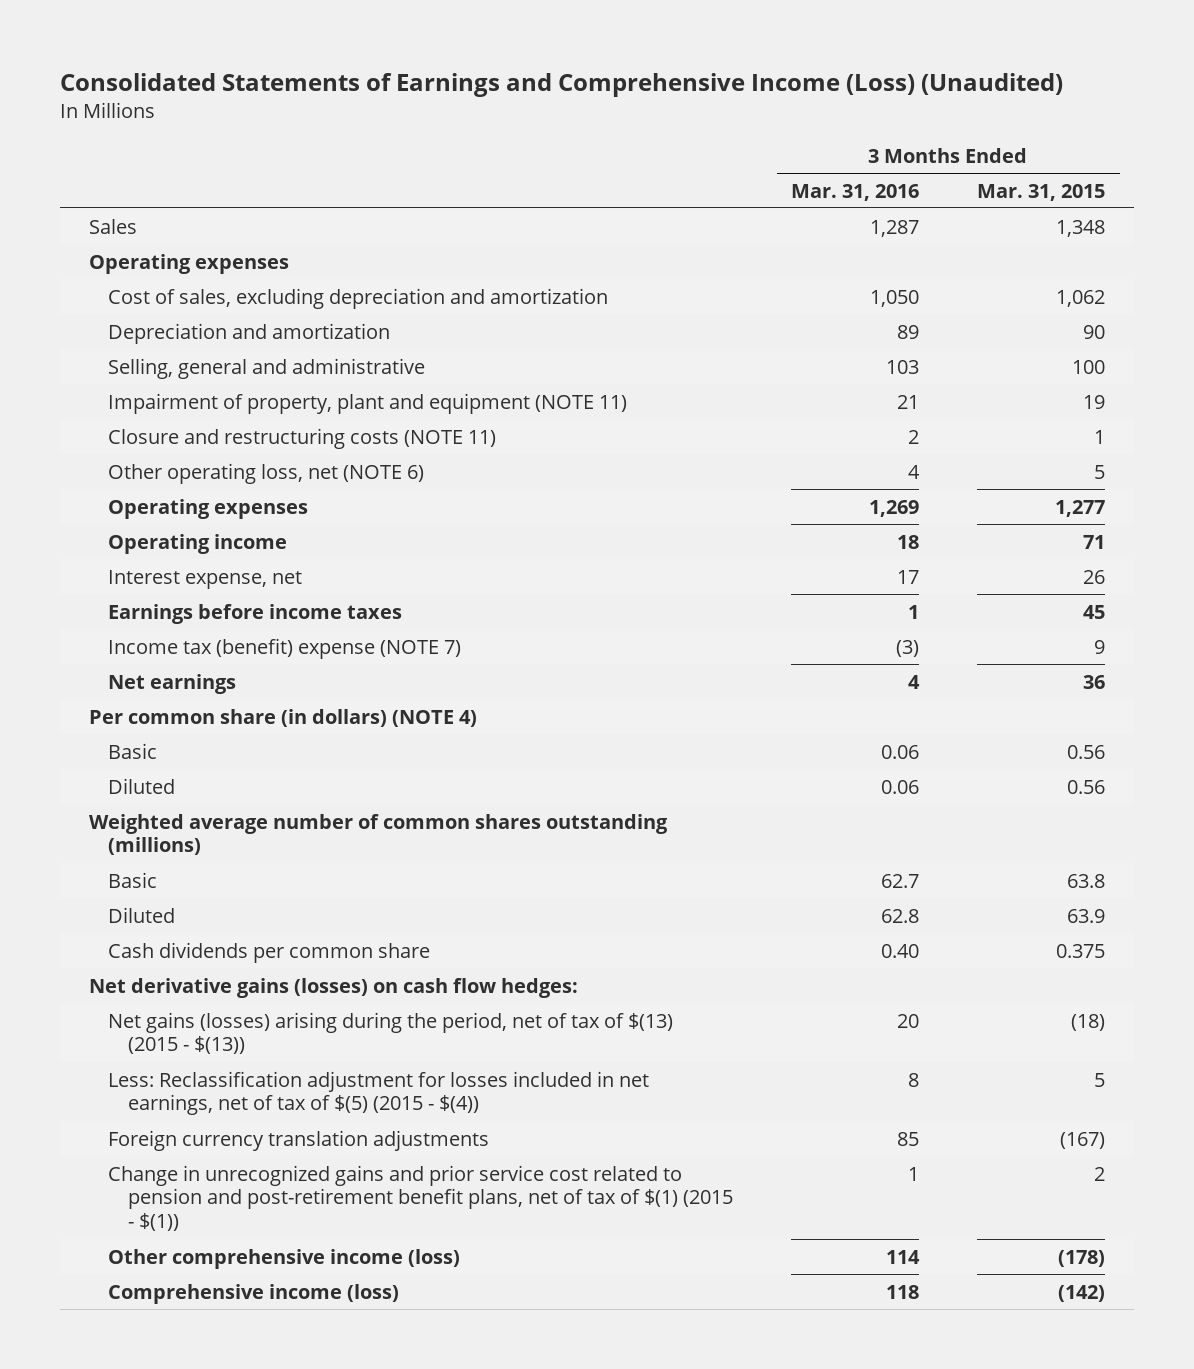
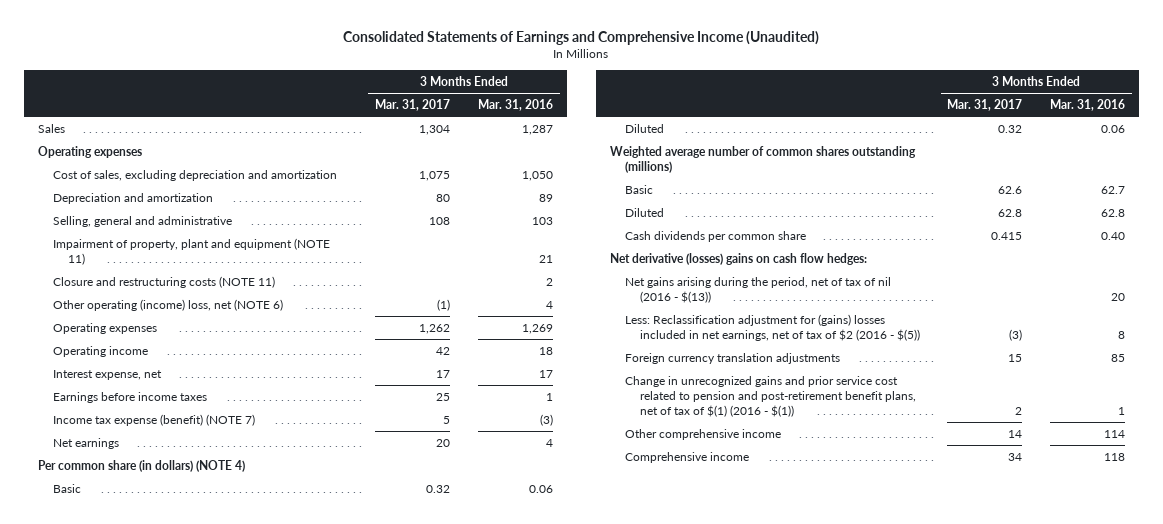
- Consolidated Statements of Earnings and Comprehensive Income (Loss) (Unaudited)
+ Consolidated Statements of Earnings and Comprehensive Income (Unaudited)
- | 3 Months Ended Mar. 31, 2016 | 3 Months Ended Mar. 31, 2015
+ | 3 Months Ended Mar. 31, 2017 | 3 Months Ended Mar. 31, 2016
- Other operating loss, net (NOTE 6) | 4 | 5
+ Other operating (income) loss, net (NOTE 6) | (1) | 4
- Income tax (benefit) expense (NOTE 7) | (3) | 9
+ Income tax expense (benefit) (NOTE 7) | 5 | (3)
- Net derivative gains (losses) on cash flow hedges:
- Net gains (losses) arising during the period, net of tax of $(13) (2015 - $(13)) | 20 | (18)
- Less: Reclassification adjustment for losses included in net earnings, net of tax of $(5) (2015 - $(4)) | 8 | 5
+ Net derivative (losses) gains on cash flow hedges:
+ Net gains arising during the period, net of tax of nil (2016 - $(13)) | | 20
+ Less: Reclassification adjustment for (gains) losses included in net earnings, net of tax of $2 (2016 - $(5)) | (3) | 8
- Change in unrecognized gains and prior service cost related to pension and post-retirement benefit plans, net of tax of $(1) (2015 - $(1)) | 1 | 2
- Other comprehensive income (loss) | 114 | (178)
- Comprehensive income (loss) | 118 | (142)
+ Change in unrecognized gains and prior service cost related to pension and post-retirement benefit plans, net of tax of $(1) (2016 - $(1)) | 2 | 1
+ Other comprehensive income | 14 | 114
+ Comprehensive income | 34 | 118

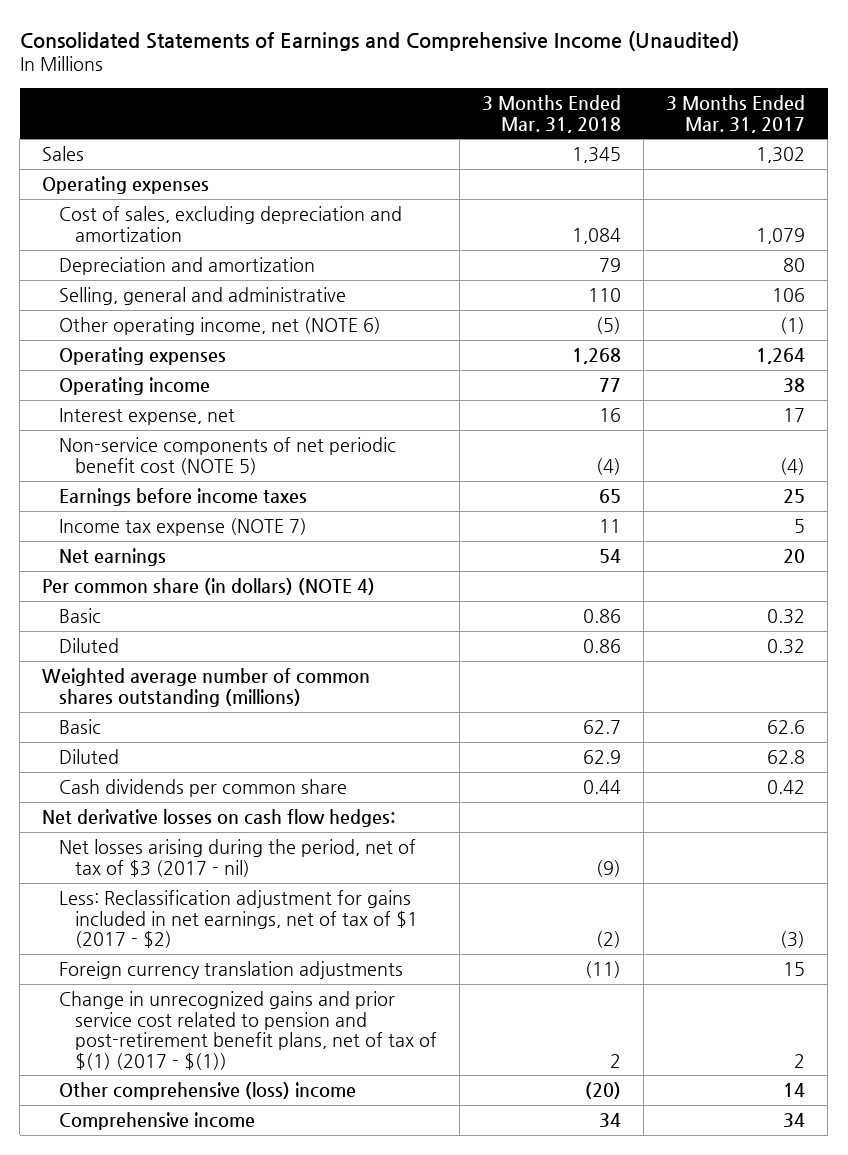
- | 3 Months Ended Mar. 31, 2017 | 3 Months Ended Mar. 31, 2016
+ | 3 Months Ended Mar. 31, 2018 | 3 Months Ended Mar. 31, 2017
- Sales | 1,304 | 1,287
+ Sales | 1,345 | 1,302
- Cost of sales, excluding depreciation and amortization | 1,075 | 1,050
+ Cost of sales, excluding depreciation and amortization | 1,084 | 1,079
- Selling, general and administrative | 108 | 103
- Impairment of property, plant and equipment (NOTE 11) | | 21
- Closure and restructuring costs (NOTE 11) | | 2
- Other operating (income) loss, net (NOTE 6) | (1) | 4
- Operating expenses | 1,262 | 1,269
- Operating income | 42 | 18
+ Selling, general and administrative | 110 | 106
+ Other operating income, net (NOTE 6) | (5) | (1)
+ Operating expenses | 1,268 | 1,264
+ Operating income | 77 | 38
+ Non-service components of net periodic benefit cost (NOTE 5) | (4) | (4)
- Income tax expense (benefit) (NOTE 7) | 5 | (3)
+ Income tax expense (NOTE 7) | 11 | 5
- Cash dividends per common share | 0.415 | 0.40
- Net derivative (losses) gains on cash flow hedges:
- Net gains arising during the period, net of tax of nil (2016 - $(13)) | | 20
- Less: Reclassification adjustment for (gains) losses included in net earnings, net of tax of $2 (2016 - $(5)) | (3) | 8
+ Cash dividends per common share | 0.44 | 0.42
+ Net derivative losses on cash flow hedges:
+ Net losses arising during the period, net of tax of $3 (2017 - nil) | (9) |
+ Less: Reclassification adjustment for gains included in net earnings, net of tax of $1 (2017 - $2) | (2) | (3)
- Change in unrecognized gains and prior service cost related to pension and post-retirement benefit plans, net of tax of $(1) (2016 - $(1)) | 2 | 1
- Other comprehensive income | 14 | 114
+ Change in unrecognized gains and prior service cost related to pension and post-retirement benefit plans, net of tax of $(1) (2017 - $(1)) | 2 | 2
+ Other comprehensive (loss) income | (20) | 14

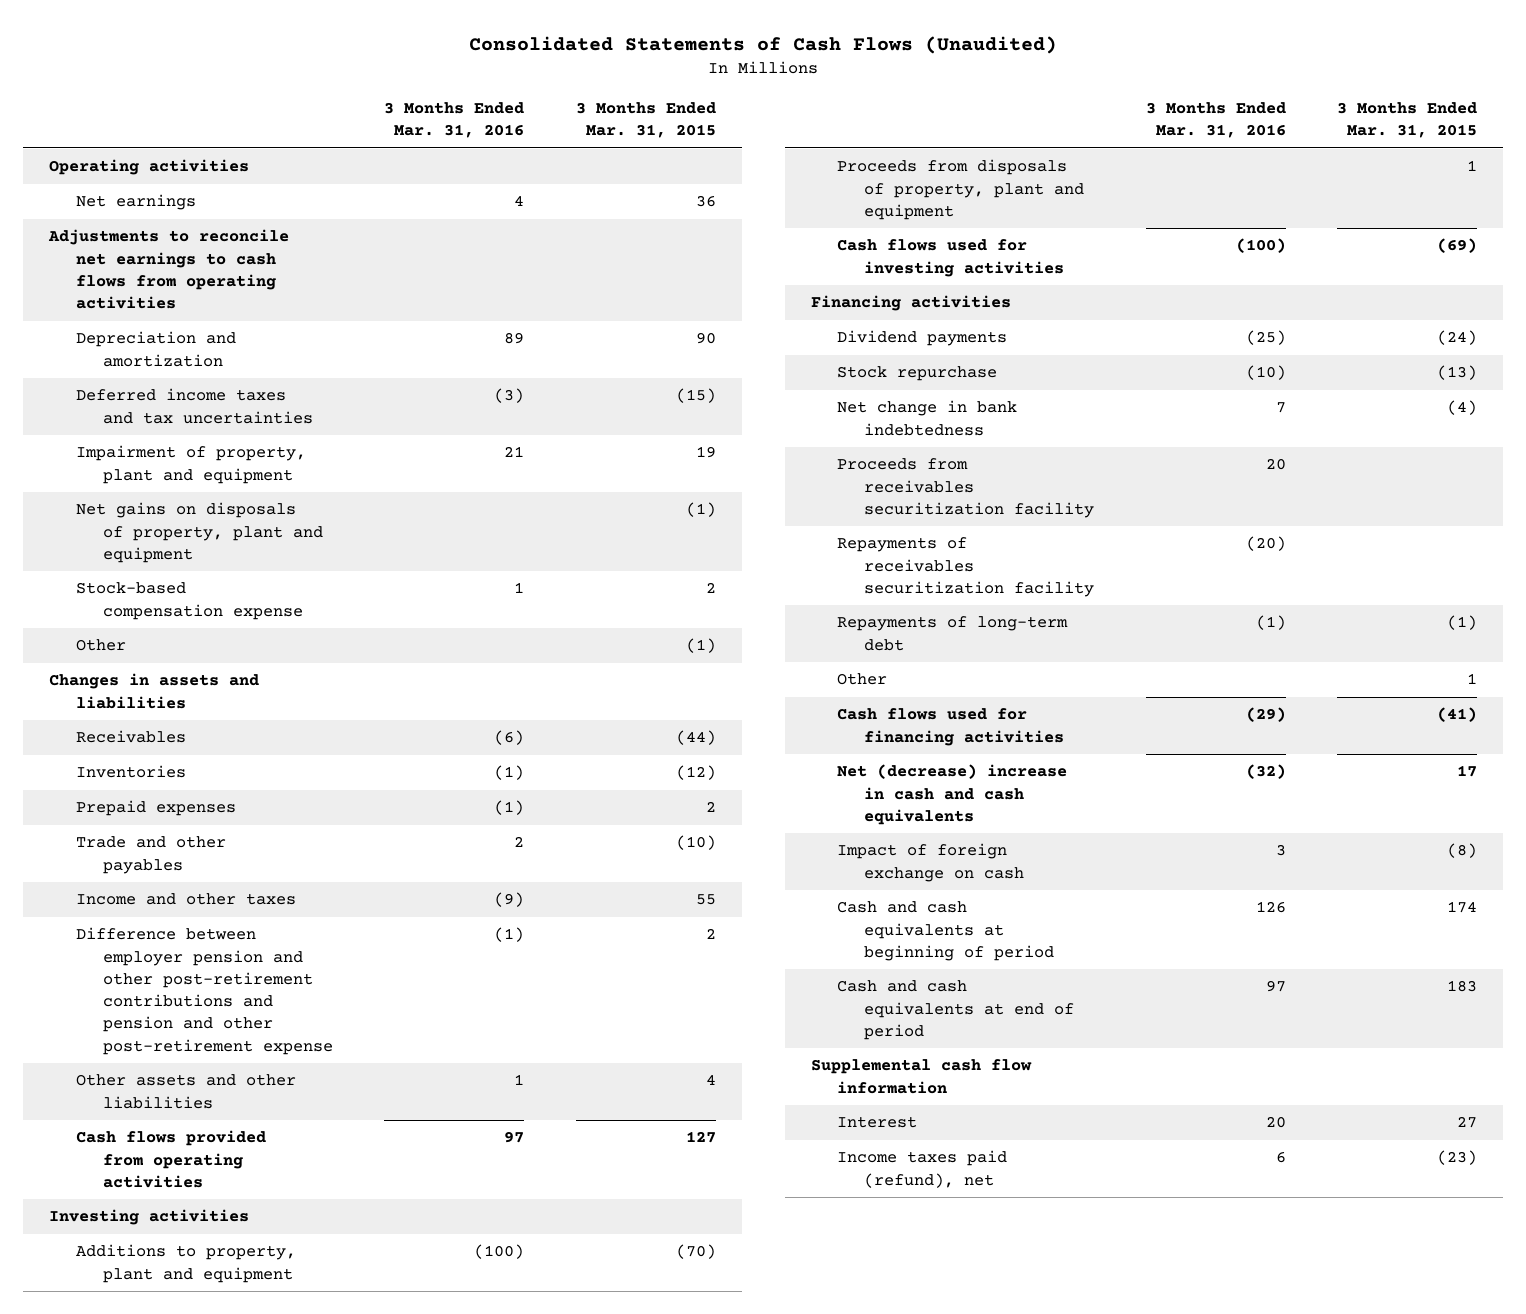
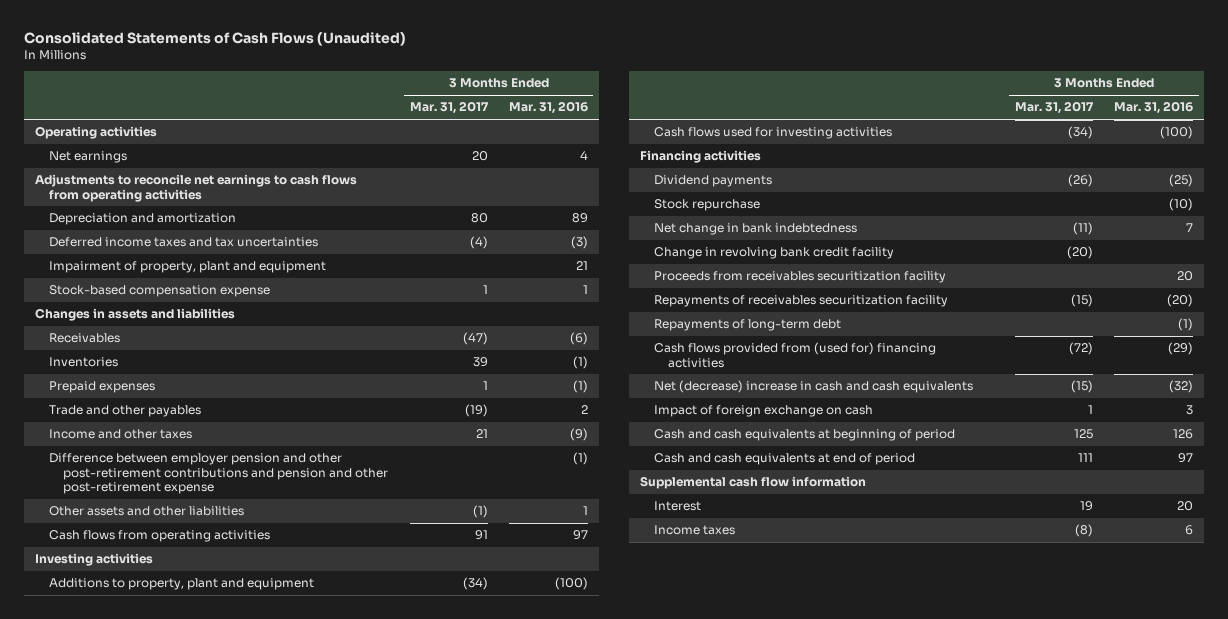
- | 3 Months Ended Mar. 31, 2016 | 3 Months Ended Mar. 31, 2015
+ | 3 Months Ended Mar. 31, 2017 | 3 Months Ended Mar. 31, 2016
- Net gains on disposals of property, plant and equipment | | (1)
- Other | | (1)
- Cash flows provided from operating activities | 97 | 127
+ Cash flows from operating activities | 91 | 97
- Proceeds from disposals of property, plant and equipment | | 1
+ Change in revolving bank credit facility | (20) |
- Other | | 1
- Cash flows used for financing activities | (29) | (41)
+ Cash flows provided from (used for) financing activities | (72) | (29)
- Income taxes paid (refund), net | 6 | (23)
+ Income taxes | (8) | 6

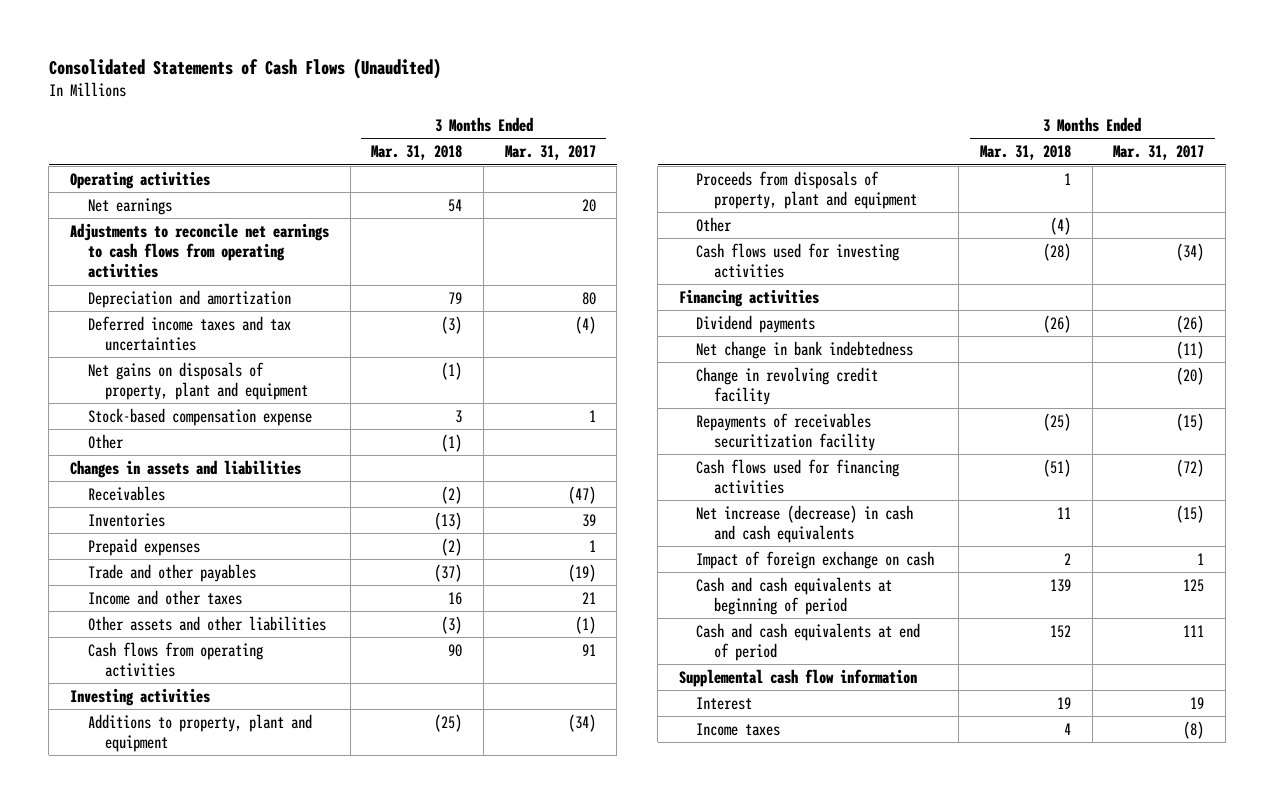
- | 3 Months Ended Mar. 31, 2017 | 3 Months Ended Mar. 31, 2016
+ | 3 Months Ended Mar. 31, 2018 | 3 Months Ended Mar. 31, 2017
- Impairment of property, plant and equipment | | 21
+ Net gains on disposals of property, plant and equipment | (1) |
+ Other | (1) |
- Difference between employer pension and other post-retirement contributions and pension and other post-retirement expense | | (1)
+ Proceeds from disposals of property, plant and equipment | 1 |
+ Other | (4) |
- Stock repurchase | | (10)
- Change in revolving bank credit facility | (20) |
- Proceeds from receivables securitization facility | | 20
+ Change in revolving credit facility | | (20)
- Repayments of long-term debt | | (1)
- Cash flows provided from (used for) financing activities | (72) | (29)
- Net (decrease) increase in cash and cash equivalents | (15) | (32)
+ Cash flows used for financing activities | (51) | (72)
+ Net increase (decrease) in cash and cash equivalents | 11 | (15)

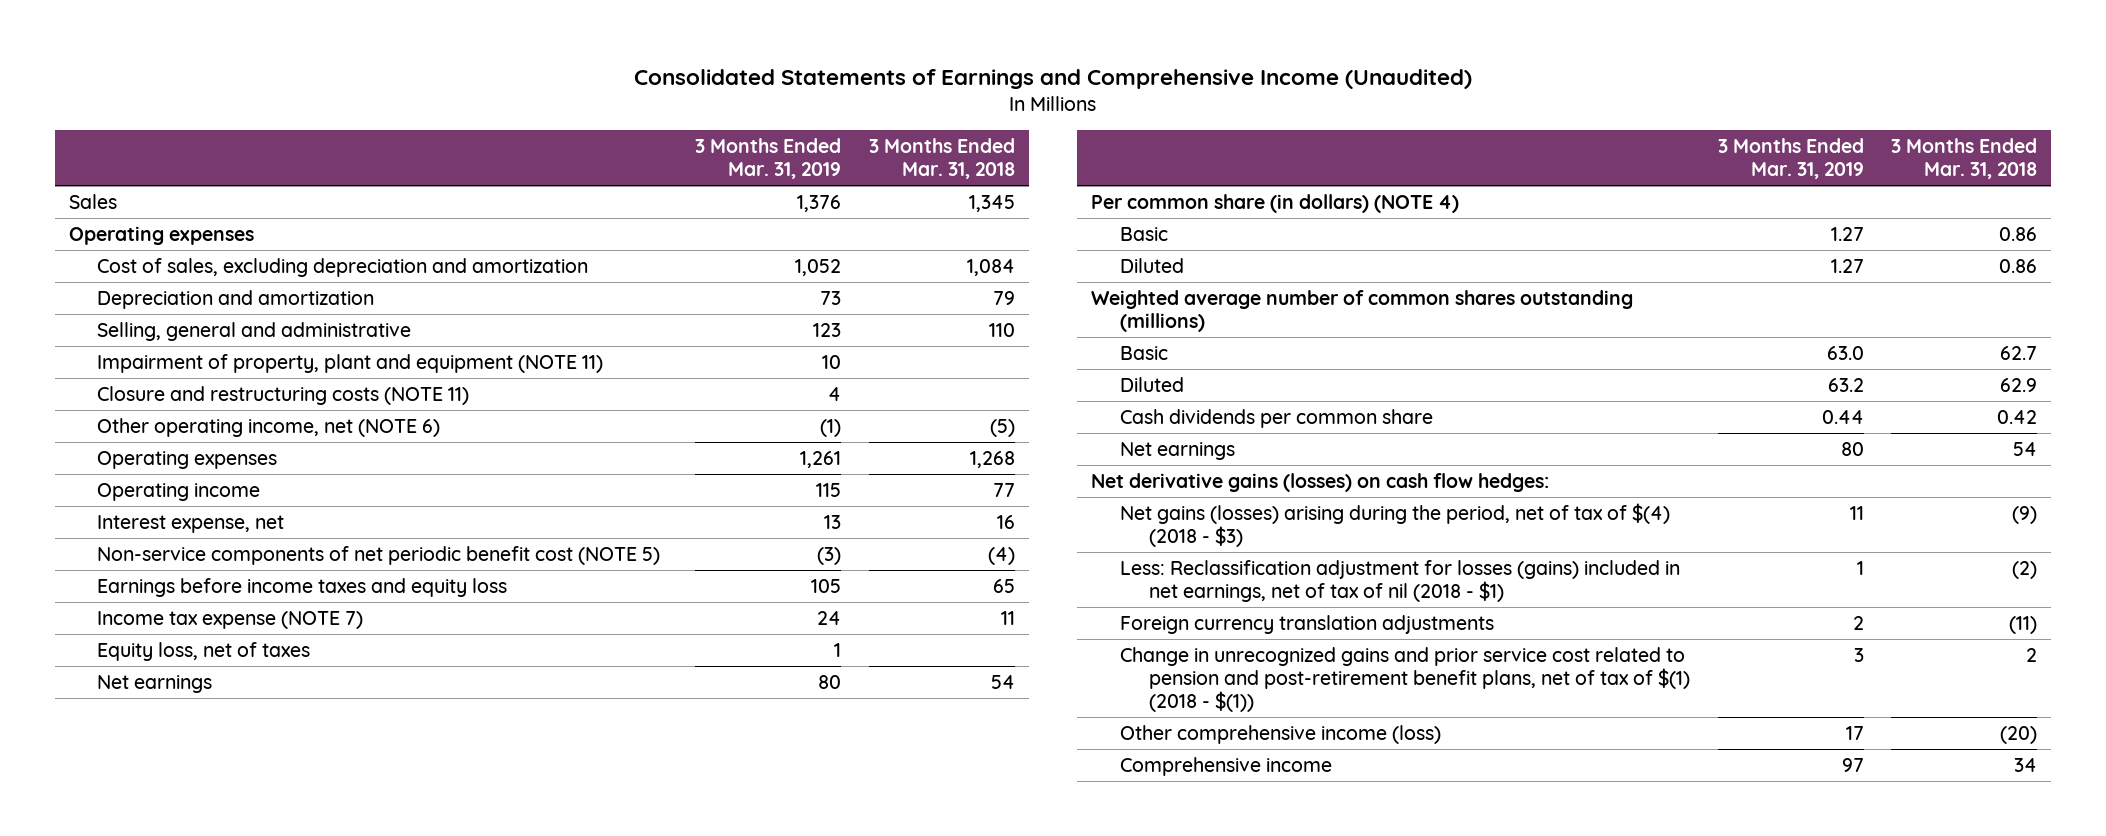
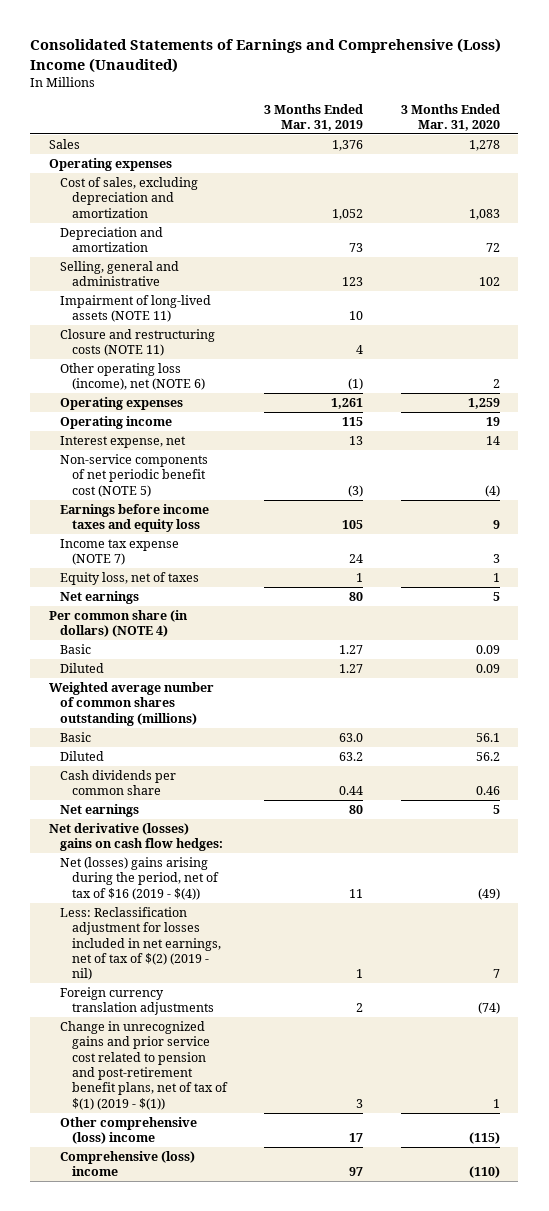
- Consolidated Statements of Earnings and Comprehensive Income (Unaudited)
+ Consolidated Statements of Earnings and Comprehensive (Loss) Income (Unaudited)
- | 3 Months Ended Mar. 31, 2019 | 3 Months Ended Mar. 31, 2018
+ | 3 Months Ended Mar. 31, 2019 | 3 Months Ended Mar. 31, 2020
- Impairment of property, plant and equipment (NOTE 11) | 10 |
+ Impairment of long-lived assets (NOTE 11) | 10 |
- Other operating income, net (NOTE 6) | (1) | (5)
+ Other operating loss (income), net (NOTE 6) | (1) | 2
- Net derivative gains (losses) on cash flow hedges:
- Net gains (losses) arising during the period, net of tax of $(4) (2018 - $3) | 11 | (9)
- Less: Reclassification adjustment for losses (gains) included in net earnings, net of tax of nil (2018 - $1) | 1 | (2)
+ Net derivative (losses) gains on cash flow hedges:
+ Net (losses) gains arising during the period, net of tax of $16 (2019 - $(4)) | 11 | (49)
+ Less: Reclassification adjustment for losses included in net earnings, net of tax of $(2) (2019 - nil) | 1 | 7
- Change in unrecognized gains and prior service cost related to pension and post-retirement benefit plans, net of tax of $(1) (2018 - $(1)) | 3 | 2
- Other comprehensive income (loss) | 17 | (20)
- Comprehensive income | 97 | 34
+ Change in unrecognized gains and prior service cost related to pension and post-retirement benefit plans, net of tax of $(1) (2019 - $(1)) | 3 | 1
+ Other comprehensive (loss) income | 17 | (115)
+ Comprehensive (loss) income | 97 | (110)

